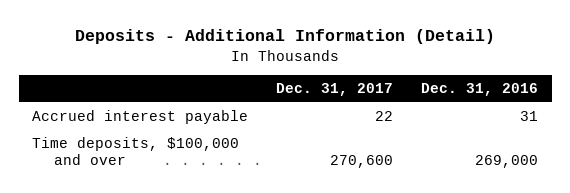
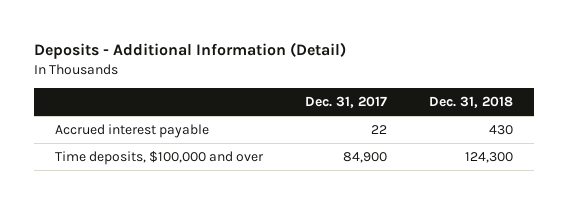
- | Dec. 31, 2017 | Dec. 31, 2016
+ | Dec. 31, 2017 | Dec. 31, 2018
- Time deposits, $100,000 and over | 270,600 | 269,000
+ Time deposits, $100,000 and over | 84,900 | 124,300

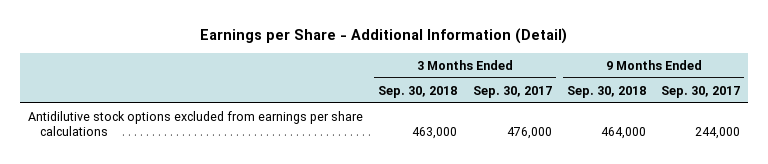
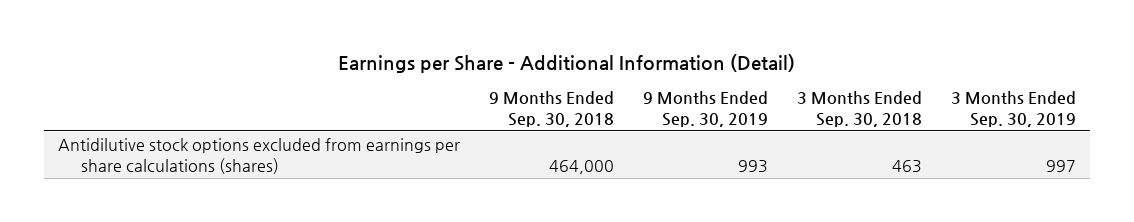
- | 3 Months Ended Sep. 30, 2018 | 3 Months Ended Sep. 30, 2017 | 9 Months Ended Sep. 30, 2018 | 9 Months Ended Sep. 30, 2017
+ | 9 Months Ended Sep. 30, 2018 | 9 Months Ended Sep. 30, 2019 | 3 Months Ended Sep. 30, 2018 | 3 Months Ended Sep. 30, 2019
- Antidilutive stock options excluded from earnings per share calculations | 463,000 | 476,000 | 464,000 | 244,000
+ Antidilutive stock options excluded from earnings per share calculations (shares) | 464,000 | 993 | 463 | 997

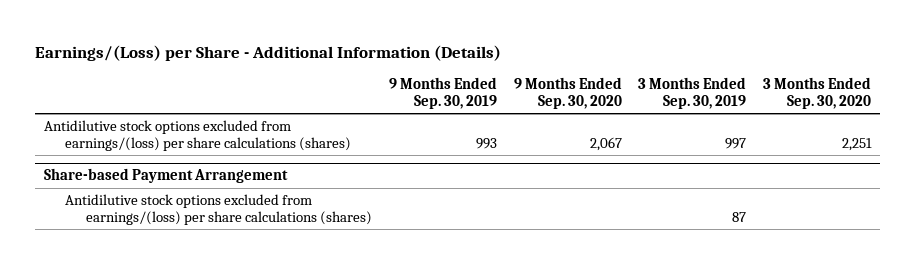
- Earnings per Share - Additional Information (Detail)
+ Earnings/(Loss) per Share - Additional Information (Details)
- | 9 Months Ended Sep. 30, 2018 | 9 Months Ended Sep. 30, 2019 | 3 Months Ended Sep. 30, 2018 | 3 Months Ended Sep. 30, 2019
+ | 9 Months Ended Sep. 30, 2019 | 9 Months Ended Sep. 30, 2020 | 3 Months Ended Sep. 30, 2019 | 3 Months Ended Sep. 30, 2020
- Antidilutive stock options excluded from earnings per share calculations (shares) | 464,000 | 993 | 463 | 997
+ Antidilutive stock options excluded from earnings/(loss) per share calculations (shares) | 993 | 2,067 | 997 | 2,251
+ Share-based Payment Arrangement
+ Antidilutive stock options excluded from earnings/(loss) per share calculations (shares) | | | 87 |

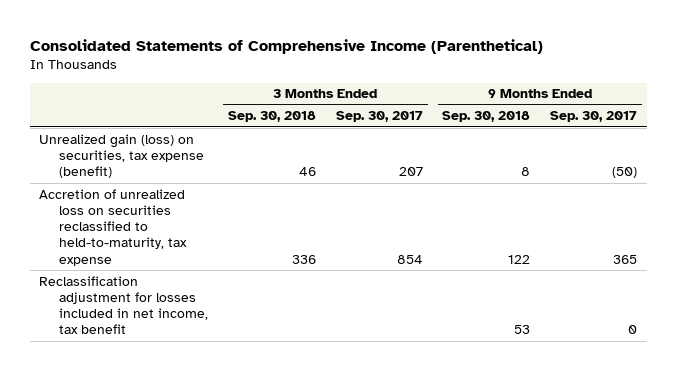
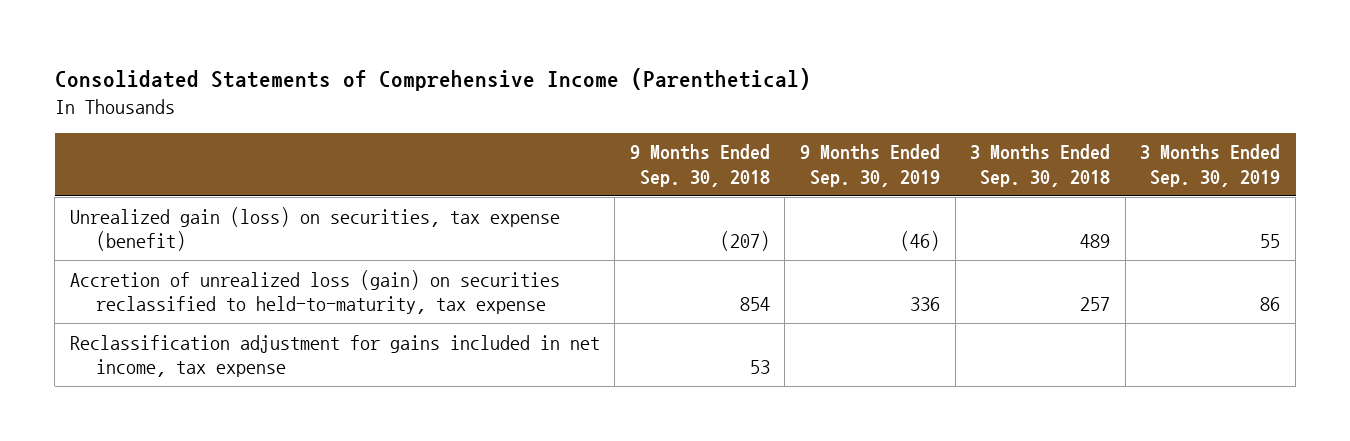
- | 3 Months Ended Sep. 30, 2018 | 3 Months Ended Sep. 30, 2017 | 9 Months Ended Sep. 30, 2018 | 9 Months Ended Sep. 30, 2017
+ | 9 Months Ended Sep. 30, 2018 | 9 Months Ended Sep. 30, 2019 | 3 Months Ended Sep. 30, 2018 | 3 Months Ended Sep. 30, 2019
- Unrealized gain (loss) on securities, tax expense (benefit) | 46 | 207 | 8 | (50)
- Accretion of unrealized loss on securities reclassified to held-to-maturity, tax expense | 336 | 854 | 122 | 365
- Reclassification adjustment for losses included in net income, tax benefit | | | 53 | 0
+ Unrealized gain (loss) on securities, tax expense (benefit) | (207) | (46) | 489 | 55
+ Accretion of unrealized loss (gain) on securities reclassified to held-to-maturity, tax expense | 854 | 336 | 257 | 86
+ Reclassification adjustment for gains included in net income, tax expense | 53 | | |

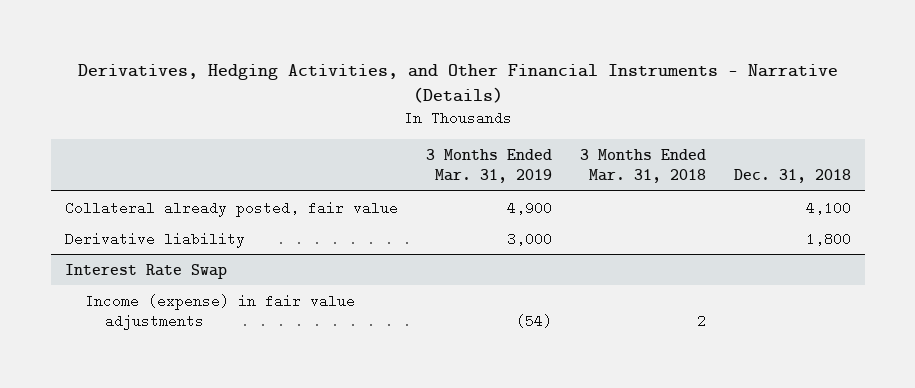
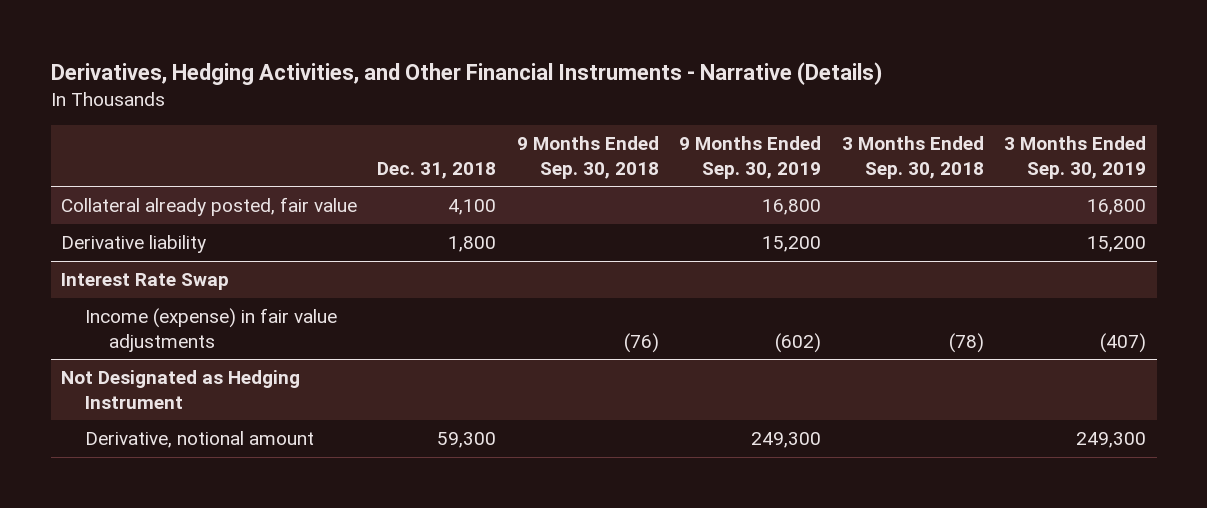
- | 3 Months Ended Mar. 31, 2019 | 3 Months Ended Mar. 31, 2018 | Dec. 31, 2018
+ | Dec. 31, 2018 | 9 Months Ended Sep. 30, 2018 | 9 Months Ended Sep. 30, 2019 | 3 Months Ended Sep. 30, 2018 | 3 Months Ended Sep. 30, 2019
+ Not Designated as Hedging Instrument
+ Derivative, notional amount | 59,300 | | 249,300 | | 249,300

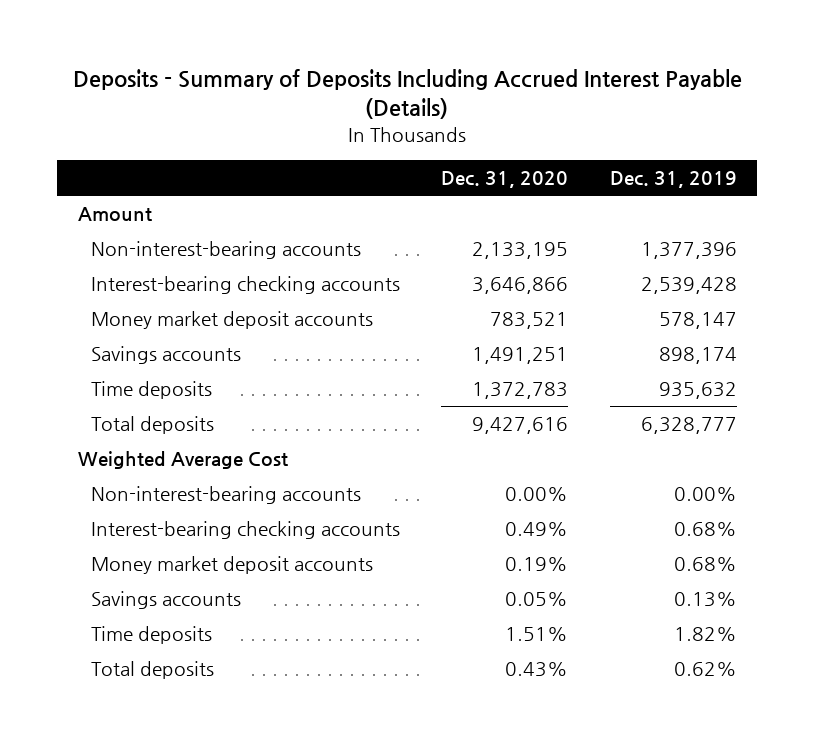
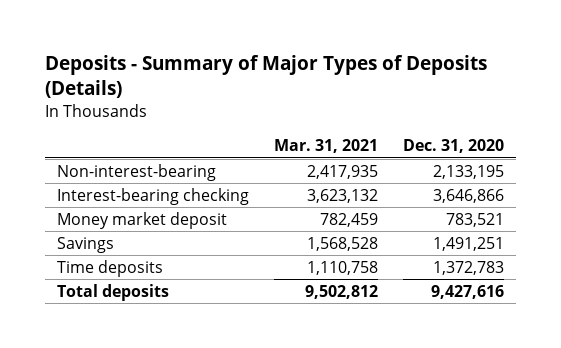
- Deposits - Summary of Deposits Including Accrued Interest Payable (Details)
+ Deposits - Summary of Major Types of Deposits (Details)
- | Dec. 31, 2020 | Dec. 31, 2019
+ | Mar. 31, 2021 | Dec. 31, 2020
- Amount
- Non-interest-bearing accounts | 2,133,195 | 1,377,396
- Interest-bearing checking accounts | 3,646,866 | 2,539,428
- Money market deposit accounts | 783,521 | 578,147
- Savings accounts | 1,491,251 | 898,174
+ Non-interest-bearing | 2,417,935 | 2,133,195
+ Interest-bearing checking | 3,623,132 | 3,646,866
+ Money market deposit | 782,459 | 783,521
+ Savings | 1,568,528 | 1,491,251
- Weighted Average Cost
- Non-interest-bearing accounts | 0.00% | 0.00%
- Interest-bearing checking accounts | 0.49% | 0.68%
- Money market deposit accounts | 0.19% | 0.68%
- Savings accounts | 0.05% | 0.13%
- Time deposits | 1.51% | 1.82%
- Total deposits | 0.43% | 0.62%

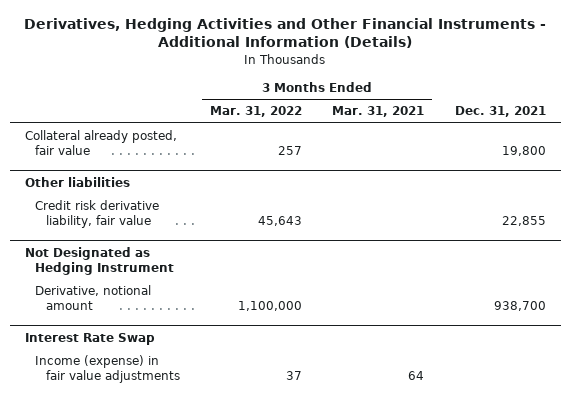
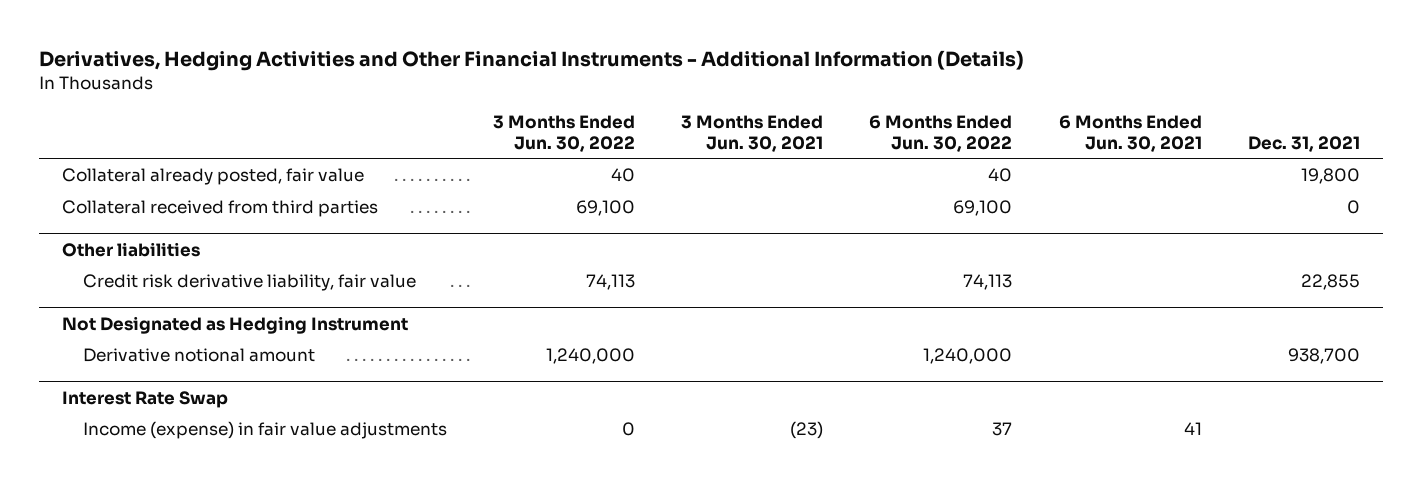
- | 3 Months Ended Mar. 31, 2022 | 3 Months Ended Mar. 31, 2021 | Dec. 31, 2021
+ | 3 Months Ended Jun. 30, 2022 | 3 Months Ended Jun. 30, 2021 | 6 Months Ended Jun. 30, 2022 | 6 Months Ended Jun. 30, 2021 | Dec. 31, 2021
+ Collateral received from third parties | 69,100 | | 69,100 | | 0
@ Not Designated as Hedging Instrument
- Derivative, notional amount | 1,100,000 | | 938,700
+ Derivative notional amount | 1,240,000 | | 1,240,000 | | 938,700

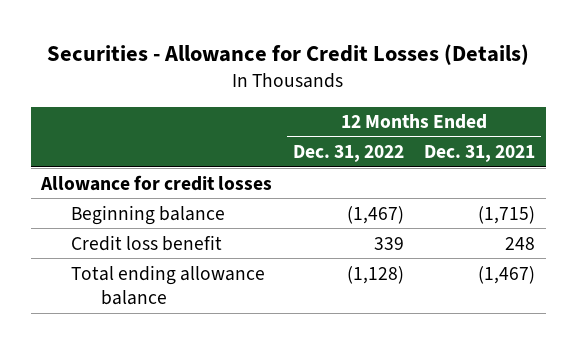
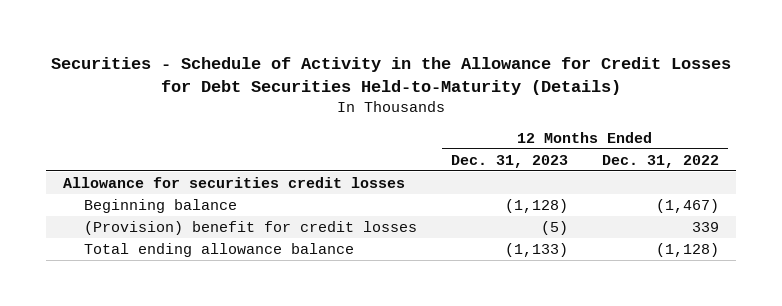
- Securities - Allowance for Credit Losses (Details)
+ Securities - Schedule of Activity in the Allowance for Credit Losses for Debt Securities Held-to-Maturity (Details)
- | 12 Months Ended Dec. 31, 2022 | 12 Months Ended Dec. 31, 2021
+ | 12 Months Ended Dec. 31, 2023 | 12 Months Ended Dec. 31, 2022
- Allowance for credit losses
+ Allowance for securities credit losses
- Credit loss benefit | 339 | 248
+ (Provision) benefit for credit losses | (5) | 339

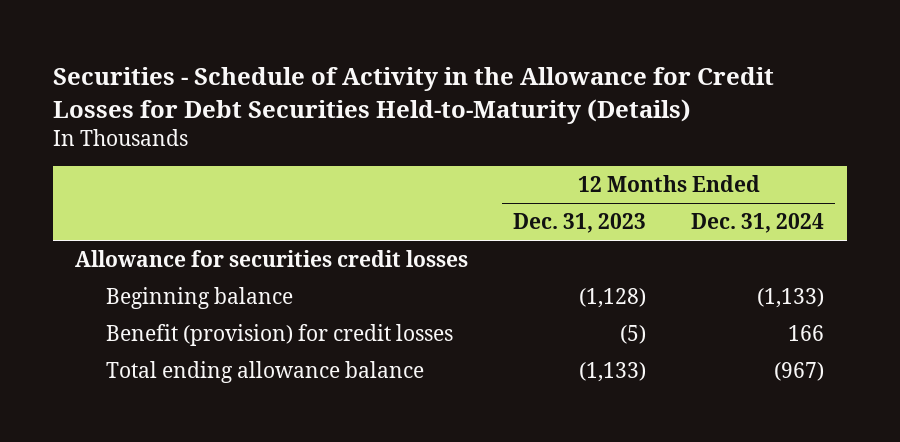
- | 12 Months Ended Dec. 31, 2023 | 12 Months Ended Dec. 31, 2022
+ | 12 Months Ended Dec. 31, 2023 | 12 Months Ended Dec. 31, 2024
- (Provision) benefit for credit losses | (5) | 339
+ Benefit (provision) for credit losses | (5) | 166

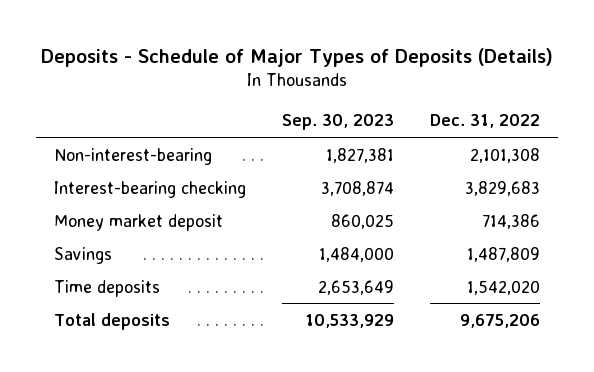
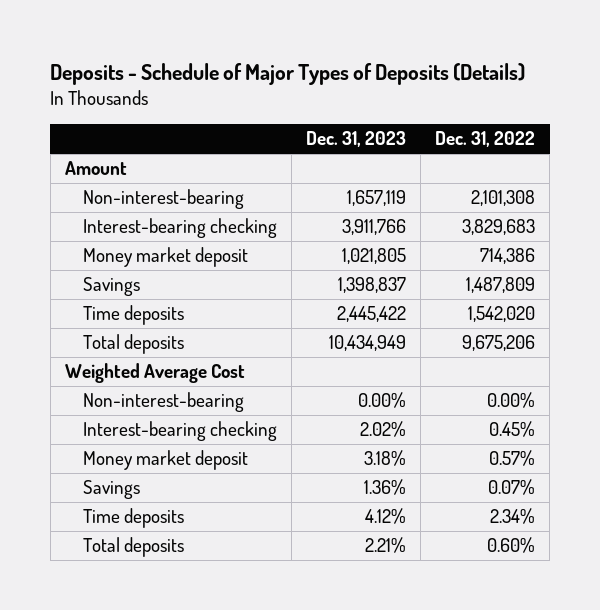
- | Sep. 30, 2023 | Dec. 31, 2022
+ | Dec. 31, 2023 | Dec. 31, 2022
+ Amount
+ Weighted Average Cost
+ Non-interest-bearing | 0.00% | 0.00%
+ Interest-bearing checking | 2.02% | 0.45%
+ Money market deposit | 3.18% | 0.57%
+ Savings | 1.36% | 0.07%
+ Time deposits | 4.12% | 2.34%
+ Total deposits | 2.21% | 0.60%

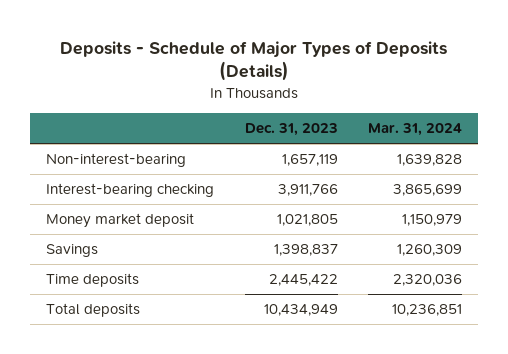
- | Dec. 31, 2023 | Dec. 31, 2022
+ | Dec. 31, 2023 | Mar. 31, 2024
- Amount
- Weighted Average Cost
- Non-interest-bearing | 0.00% | 0.00%
- Interest-bearing checking | 2.02% | 0.45%
- Money market deposit | 3.18% | 0.57%
- Savings | 1.36% | 0.07%
- Time deposits | 4.12% | 2.34%
- Total deposits | 2.21% | 0.60%

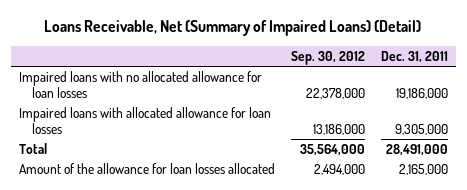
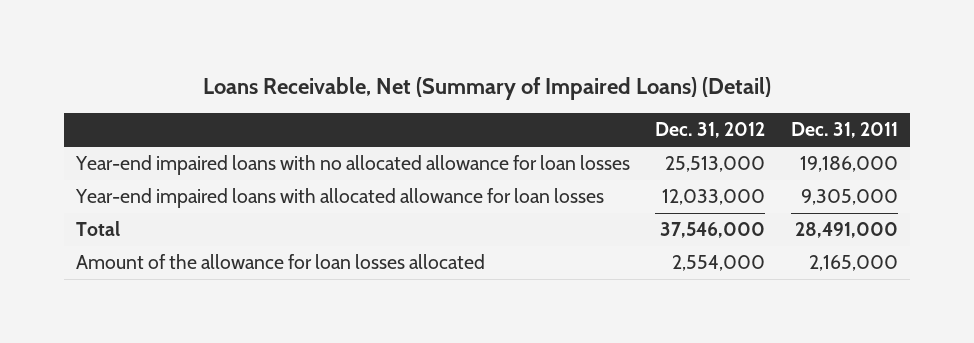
- | Sep. 30, 2012 | Dec. 31, 2011
+ | Dec. 31, 2012 | Dec. 31, 2011
- Impaired loans with no allocated allowance for loan losses | 22,378,000 | 19,186,000
- Impaired loans with allocated allowance for loan losses | 13,186,000 | 9,305,000
+ Year-end impaired loans with no allocated allowance for loan losses | 25,513,000 | 19,186,000
+ Year-end impaired loans with allocated allowance for loan losses | 12,033,000 | 9,305,000

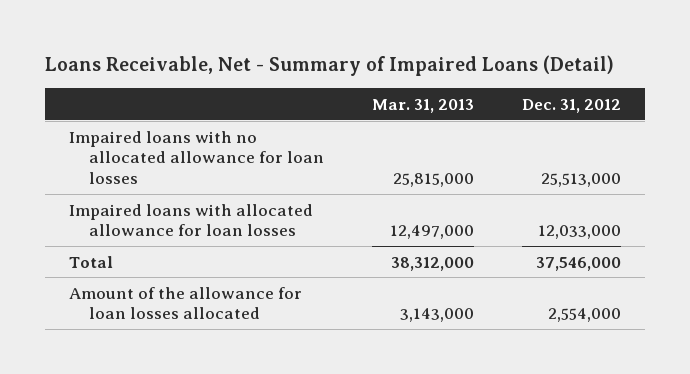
- Loans Receivable, Net (Summary of Impaired Loans) (Detail)
+ Loans Receivable, Net - Summary of Impaired Loans (Detail)
- | Dec. 31, 2012 | Dec. 31, 2011
+ | Mar. 31, 2013 | Dec. 31, 2012
- Year-end impaired loans with no allocated allowance for loan losses | 25,513,000 | 19,186,000
- Year-end impaired loans with allocated allowance for loan losses | 12,033,000 | 9,305,000
+ Impaired loans with no allocated allowance for loan losses | 25,815,000 | 25,513,000
+ Impaired loans with allocated allowance for loan losses | 12,497,000 | 12,033,000

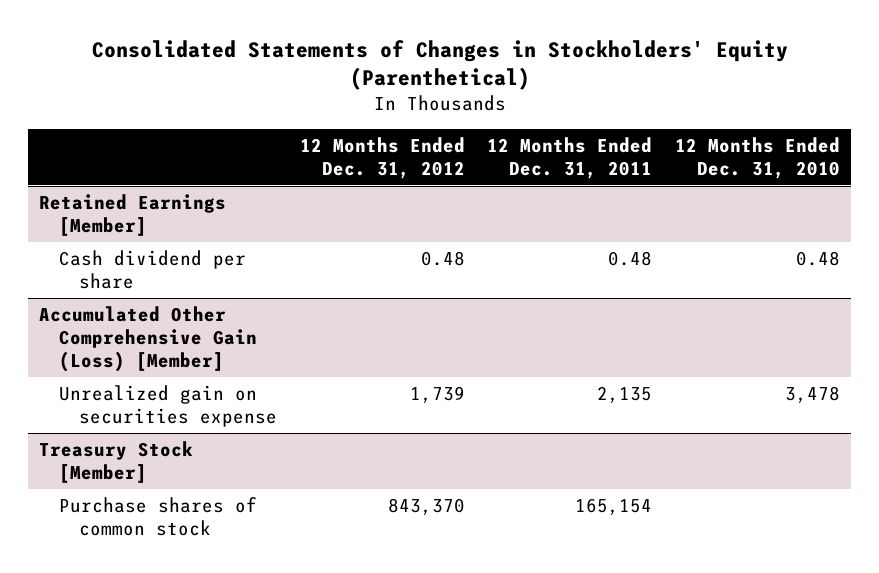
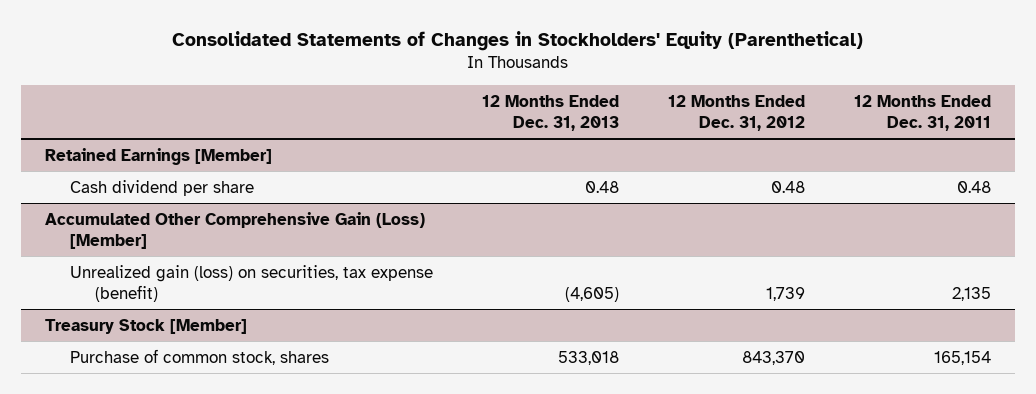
- | 12 Months Ended Dec. 31, 2012 | 12 Months Ended Dec. 31, 2011 | 12 Months Ended Dec. 31, 2010
+ | 12 Months Ended Dec. 31, 2013 | 12 Months Ended Dec. 31, 2012 | 12 Months Ended Dec. 31, 2011
@ Accumulated Other Comprehensive Gain (Loss) [Member]
- Unrealized gain on securities expense | 1,739 | 2,135 | 3,478
+ Unrealized gain (loss) on securities, tax expense (benefit) | (4,605) | 1,739 | 2,135
@ Treasury Stock [Member]
- Purchase shares of common stock | 843,370 | 165,154 |
+ Purchase of common stock, shares | 533,018 | 843,370 | 165,154

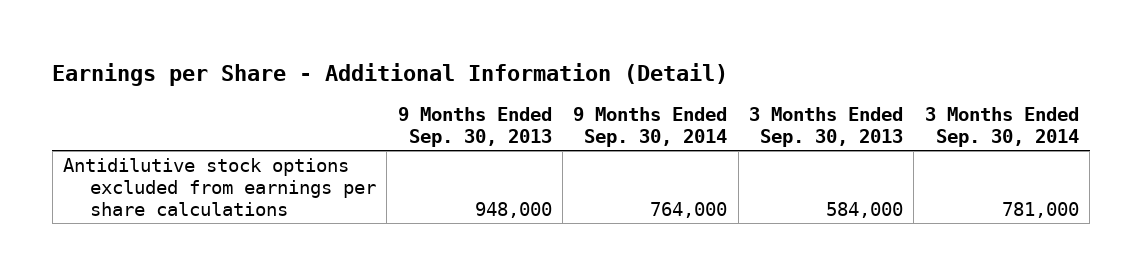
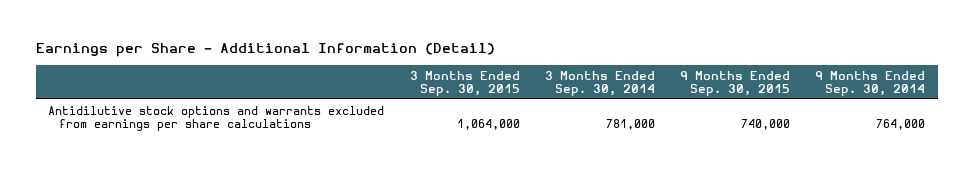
- | 9 Months Ended Sep. 30, 2013 | 9 Months Ended Sep. 30, 2014 | 3 Months Ended Sep. 30, 2013 | 3 Months Ended Sep. 30, 2014
+ | 3 Months Ended Sep. 30, 2015 | 3 Months Ended Sep. 30, 2014 | 9 Months Ended Sep. 30, 2015 | 9 Months Ended Sep. 30, 2014
- Antidilutive stock options excluded from earnings per share calculations | 948,000 | 764,000 | 584,000 | 781,000
+ Antidilutive stock options and warrants excluded from earnings per share calculations | 1,064,000 | 781,000 | 740,000 | 764,000

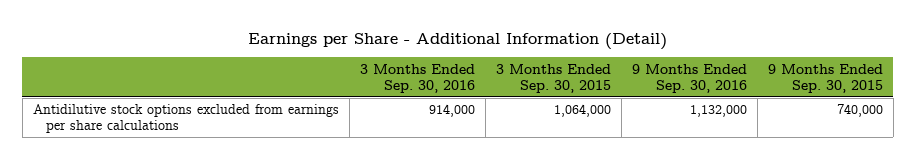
- | 3 Months Ended Sep. 30, 2015 | 3 Months Ended Sep. 30, 2014 | 9 Months Ended Sep. 30, 2015 | 9 Months Ended Sep. 30, 2014
+ | 3 Months Ended Sep. 30, 2016 | 3 Months Ended Sep. 30, 2015 | 9 Months Ended Sep. 30, 2016 | 9 Months Ended Sep. 30, 2015
- Antidilutive stock options and warrants excluded from earnings per share calculations | 1,064,000 | 781,000 | 740,000 | 764,000
+ Antidilutive stock options excluded from earnings per share calculations | 914,000 | 1,064,000 | 1,132,000 | 740,000

